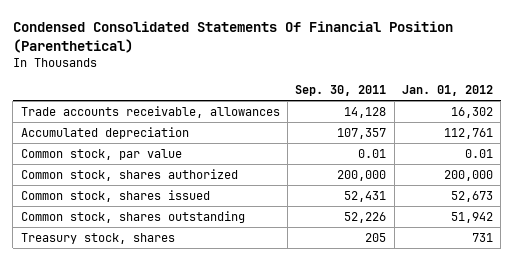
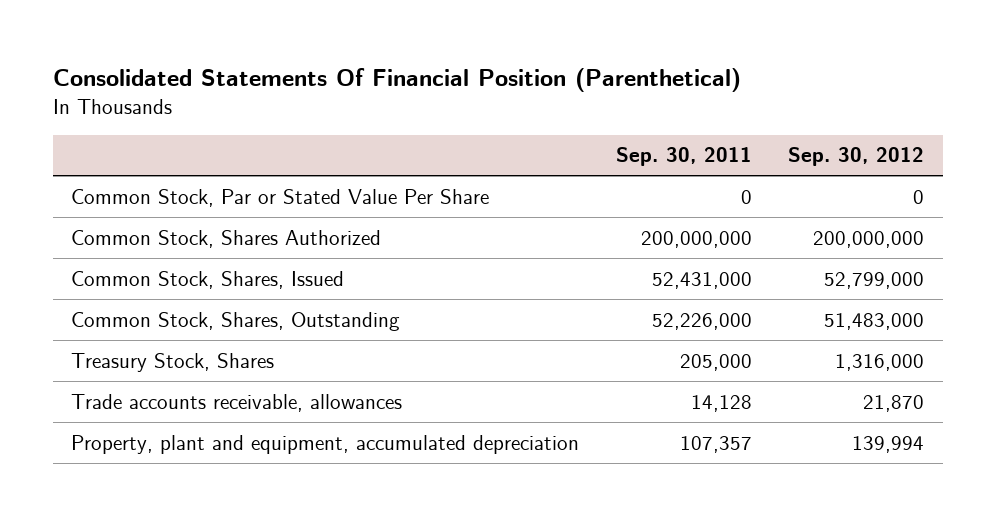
- Condensed Consolidated Statements Of Financial Position (Parenthetical)
+ Consolidated Statements Of Financial Position (Parenthetical)
- | Sep. 30, 2011 | Jan. 01, 2012
+ | Sep. 30, 2011 | Sep. 30, 2012
+ Common Stock, Par or Stated Value Per Share | 0 | 0
+ Common Stock, Shares Authorized | 200,000,000 | 200,000,000
+ Common Stock, Shares, Issued | 52,431,000 | 52,799,000
+ Common Stock, Shares, Outstanding | 52,226,000 | 51,483,000
+ Treasury Stock, Shares | 205,000 | 1,316,000
- Accumulated depreciation | 107,357 | 112,761
- Common stock, par value | 0.01 | 0.01
- Common stock, shares authorized | 200,000 | 200,000
- Common stock, shares issued | 52,431 | 52,673
- Common stock, shares outstanding | 52,226 | 51,942
- Treasury stock, shares | 205 | 731
+ Property, plant and equipment, accumulated depreciation | 107,357 | 139,994

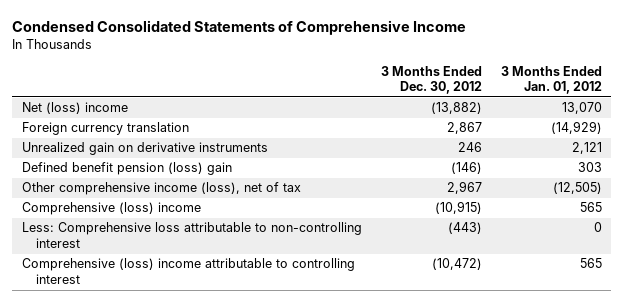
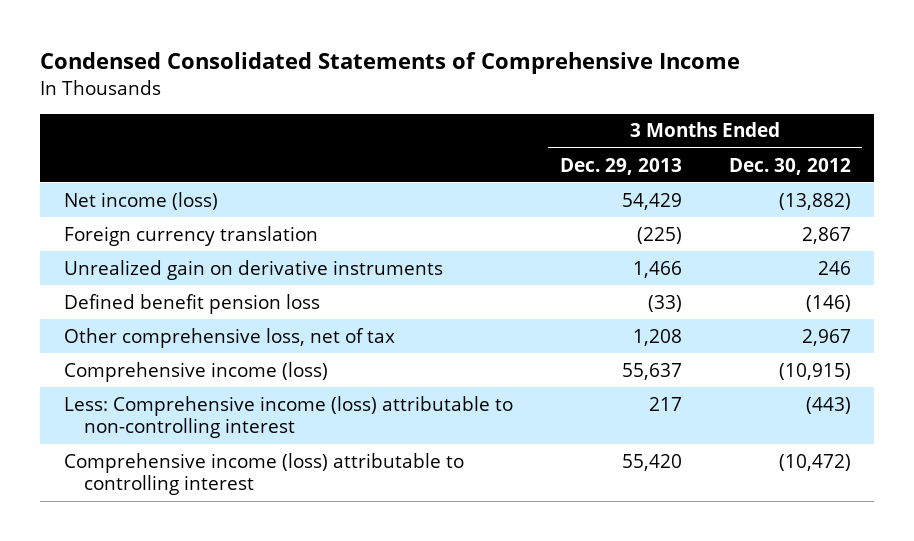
- | 3 Months Ended Dec. 30, 2012 | 3 Months Ended Jan. 01, 2012
+ | 3 Months Ended Dec. 29, 2013 | 3 Months Ended Dec. 30, 2012
- Net (loss) income | (13,882) | 13,070
+ Net income (loss) | 54,429 | (13,882)
- Defined benefit pension (loss) gain | (146) | 303
- Other comprehensive income (loss), net of tax | 2,967 | (12,505)
- Comprehensive (loss) income | (10,915) | 565
- Less: Comprehensive loss attributable to non-controlling interest | (443) | 0
- Comprehensive (loss) income attributable to controlling interest | (10,472) | 565
+ Defined benefit pension loss | (33) | (146)
+ Other comprehensive loss, net of tax | 1,208 | 2,967
+ Comprehensive income (loss) | 55,637 | (10,915)
+ Less: Comprehensive income (loss) attributable to non-controlling interest | 217 | (443)
+ Comprehensive income (loss) attributable to controlling interest | 55,420 | (10,472)

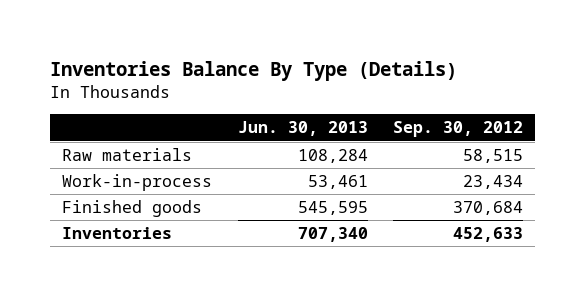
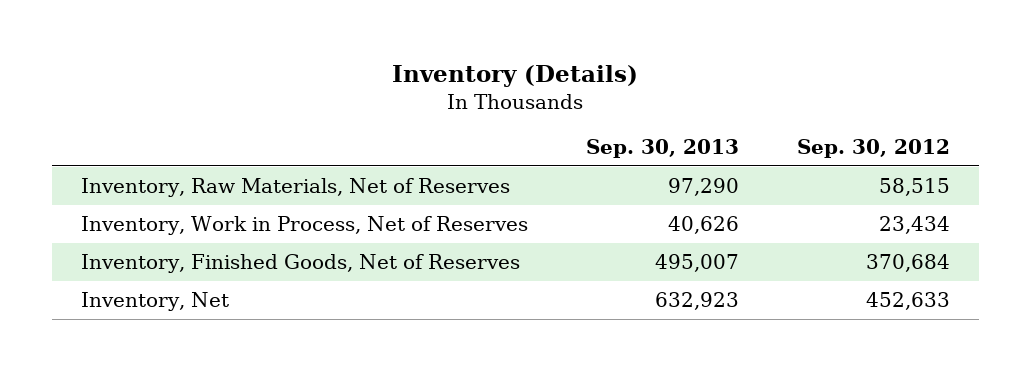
- Inventories Balance By Type (Details)
+ Inventory (Details)
- | Jun. 30, 2013 | Sep. 30, 2012
+ | Sep. 30, 2013 | Sep. 30, 2012
- Raw materials | 108,284 | 58,515
- Work-in-process | 53,461 | 23,434
- Finished goods | 545,595 | 370,684
- Inventories | 707,340 | 452,633
+ Inventory, Raw Materials, Net of Reserves | 97,290 | 58,515
+ Inventory, Work in Process, Net of Reserves | 40,626 | 23,434
+ Inventory, Finished Goods, Net of Reserves | 495,007 | 370,684
+ Inventory, Net | 632,923 | 452,633

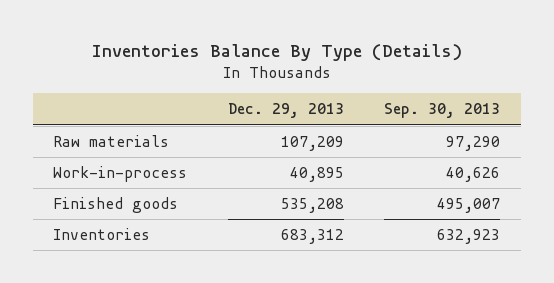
- Inventory (Details)
+ Inventories Balance By Type (Details)
- | Sep. 30, 2013 | Sep. 30, 2012
+ | Dec. 29, 2013 | Sep. 30, 2013
- Inventory, Raw Materials, Net of Reserves | 97,290 | 58,515
- Inventory, Work in Process, Net of Reserves | 40,626 | 23,434
- Inventory, Finished Goods, Net of Reserves | 495,007 | 370,684
- Inventory, Net | 632,923 | 452,633
+ Raw materials | 107,209 | 97,290
+ Work-in-process | 40,895 | 40,626
+ Finished goods | 535,208 | 495,007
+ Inventories | 683,312 | 632,923

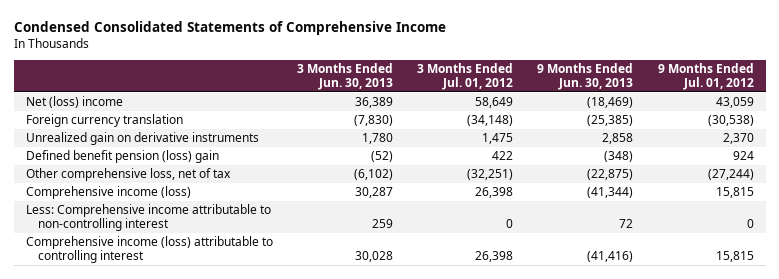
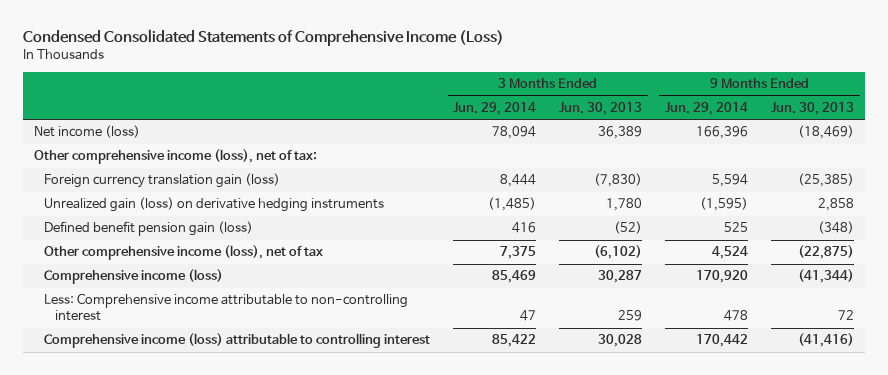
- Condensed Consolidated Statements of Comprehensive Income
+ Condensed Consolidated Statements of Comprehensive Income (Loss)
- | 3 Months Ended Jun. 30, 2013 | 3 Months Ended Jul. 01, 2012 | 9 Months Ended Jun. 30, 2013 | 9 Months Ended Jul. 01, 2012
+ | 3 Months Ended Jun. 29, 2014 | 3 Months Ended Jun. 30, 2013 | 9 Months Ended Jun. 29, 2014 | 9 Months Ended Jun. 30, 2013
- Net (loss) income | 36,389 | 58,649 | (18,469) | 43,059
- Foreign currency translation | (7,830) | (34,148) | (25,385) | (30,538)
- Unrealized gain on derivative instruments | 1,780 | 1,475 | 2,858 | 2,370
- Defined benefit pension (loss) gain | (52) | 422 | (348) | 924
- Other comprehensive loss, net of tax | (6,102) | (32,251) | (22,875) | (27,244)
+ Net income (loss) | 78,094 | 36,389 | 166,396 | (18,469)
+ Other comprehensive income (loss), net of tax:
+ Foreign currency translation gain (loss) | 8,444 | (7,830) | 5,594 | (25,385)
+ Unrealized gain (loss) on derivative hedging instruments | (1,485) | 1,780 | (1,595) | 2,858
+ Defined benefit pension gain (loss) | 416 | (52) | 525 | (348)
+ Other comprehensive income (loss), net of tax | 7,375 | (6,102) | 4,524 | (22,875)

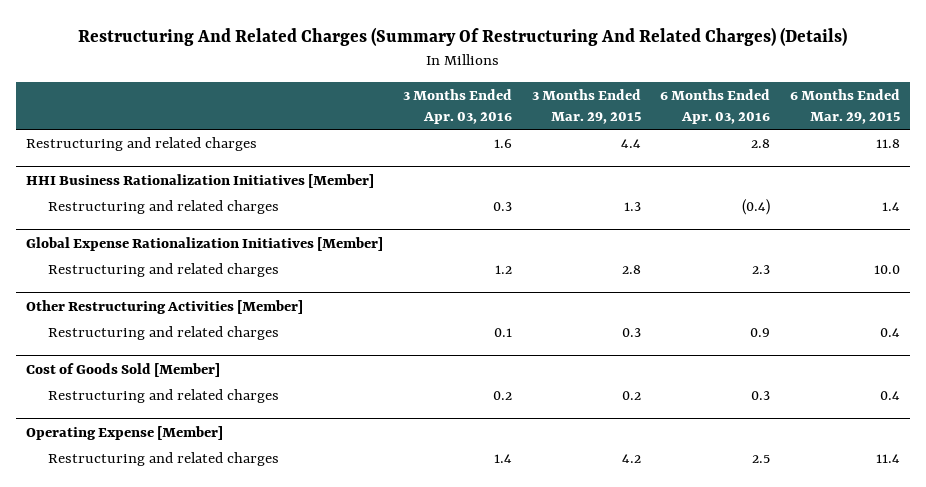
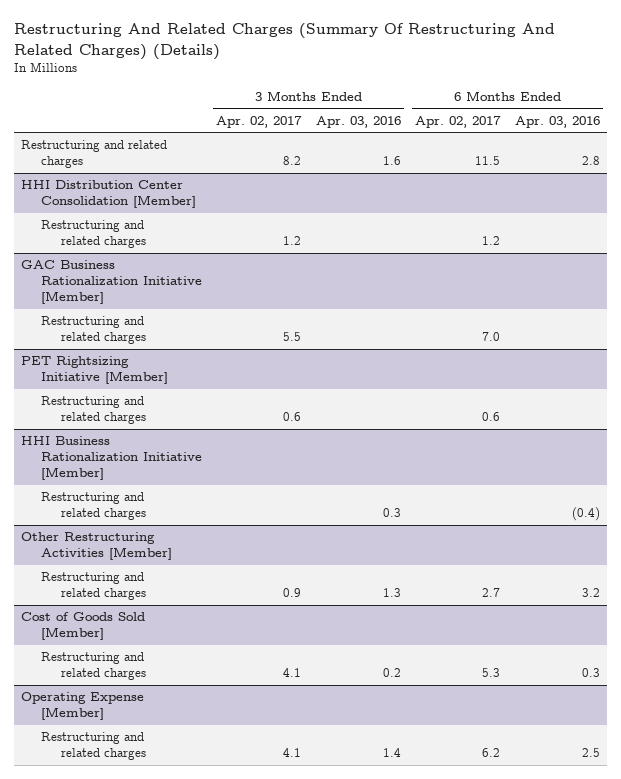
- | 3 Months Ended Apr. 03, 2016 | 3 Months Ended Mar. 29, 2015 | 6 Months Ended Apr. 03, 2016 | 6 Months Ended Mar. 29, 2015
+ | 3 Months Ended Apr. 02, 2017 | 3 Months Ended Apr. 03, 2016 | 6 Months Ended Apr. 02, 2017 | 6 Months Ended Apr. 03, 2016
- HHI Business Rationalization Initiatives [Member]
+ HHI Distribution Center Consolidation [Member]
+ Restructuring and related charges | 1.2 | | 1.2 |
+ GAC Business Rationalization Initiative [Member]
+ Restructuring and related charges | 5.5 | | 7.0 |
+ PET Rightsizing Initiative [Member]
+ Restructuring and related charges | 0.6 | | 0.6 |
+ HHI Business Rationalization Initiative [Member]
- Global Expense Rationalization Initiatives [Member]
- Restructuring and related charges | 1.2 | 2.8 | 2.3 | 10.0
@ Other Restructuring Activities [Member]
- Restructuring and related charges | 0.1 | 0.3 | 0.9 | 0.4
+ Restructuring and related charges | 0.9 | 1.3 | 2.7 | 3.2

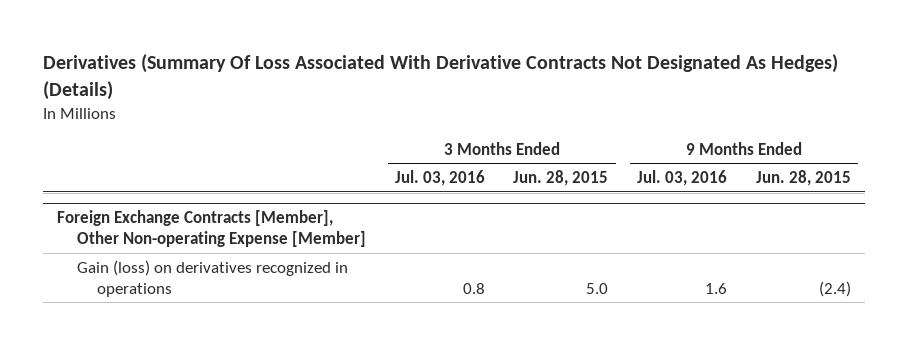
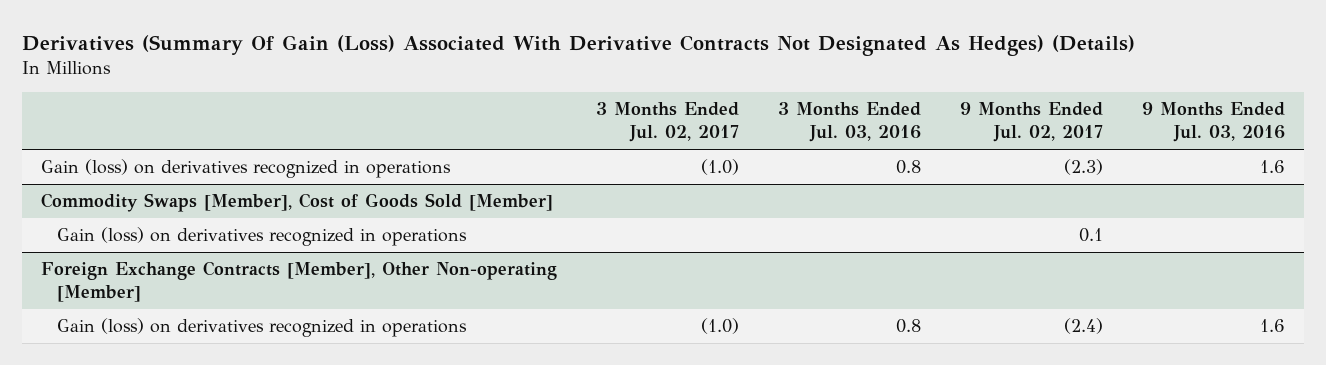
- Derivatives (Summary Of Loss Associated With Derivative Contracts Not Designated As Hedges) (Details)
+ Derivatives (Summary Of Gain (Loss) Associated With Derivative Contracts Not Designated As Hedges) (Details)
- | 3 Months Ended Jul. 03, 2016 | 3 Months Ended Jun. 28, 2015 | 9 Months Ended Jul. 03, 2016 | 9 Months Ended Jun. 28, 2015
+ | 3 Months Ended Jul. 02, 2017 | 3 Months Ended Jul. 03, 2016 | 9 Months Ended Jul. 02, 2017 | 9 Months Ended Jul. 03, 2016
- Foreign Exchange Contracts [Member], Other Non-operating Expense [Member]
+ Commodity Swaps [Member], Cost of Goods Sold [Member]
+ Gain (loss) on derivatives recognized in operations | | | 0.1 |
+ Foreign Exchange Contracts [Member], Other Non-operating [Member]
+ Gain (loss) on derivatives recognized in operations | (1.0) | 0.8 | (2.4) | 1.6

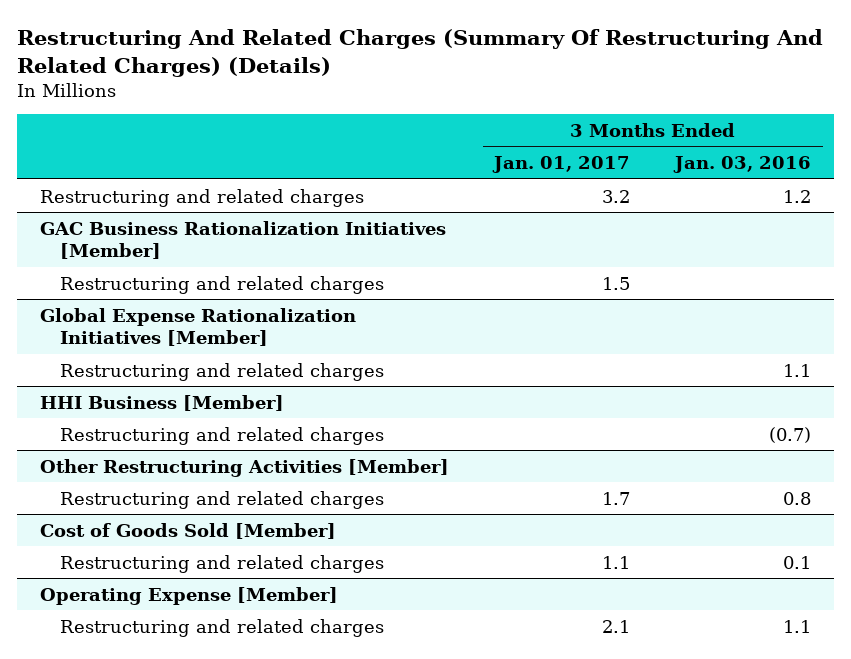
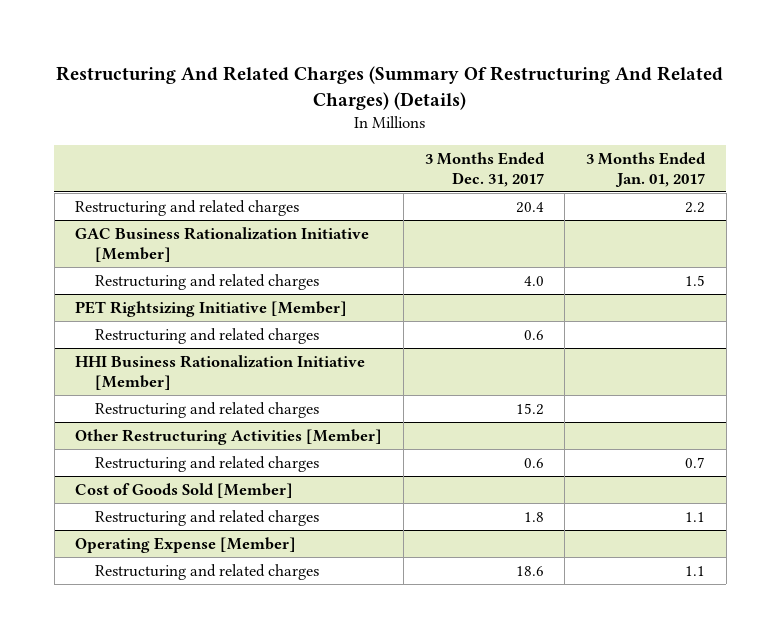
- | 3 Months Ended Jan. 01, 2017 | 3 Months Ended Jan. 03, 2016
+ | 3 Months Ended Dec. 31, 2017 | 3 Months Ended Jan. 01, 2017
- Restructuring and related charges | 3.2 | 1.2
- GAC Business Rationalization Initiatives [Member]
+ Restructuring and related charges | 20.4 | 2.2
+ GAC Business Rationalization Initiative [Member]
- Global Expense Rationalization Initiatives [Member]
+ PET Rightsizing Initiative [Member]
- HHI Business [Member]
+ HHI Business Rationalization Initiative [Member]
@ Other Restructuring Activities [Member]
- Restructuring and related charges | 1.7 | 0.8
+ Restructuring and related charges | 0.6 | 0.7
@ Operating Expense [Member]
- Restructuring and related charges | 2.1 | 1.1
+ Restructuring and related charges | 18.6 | 1.1

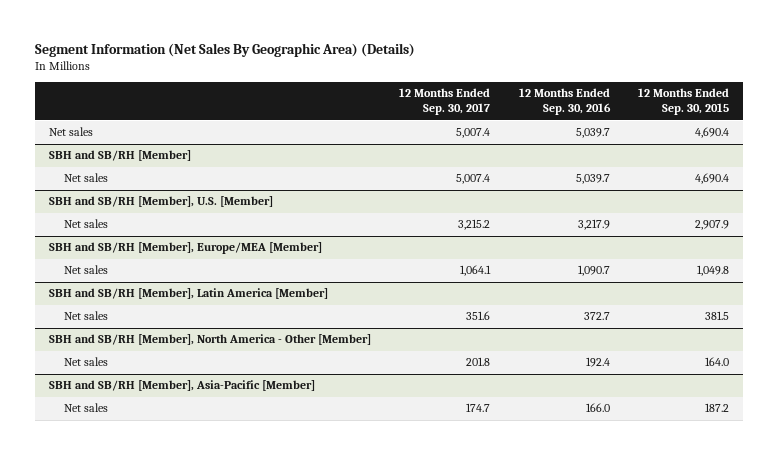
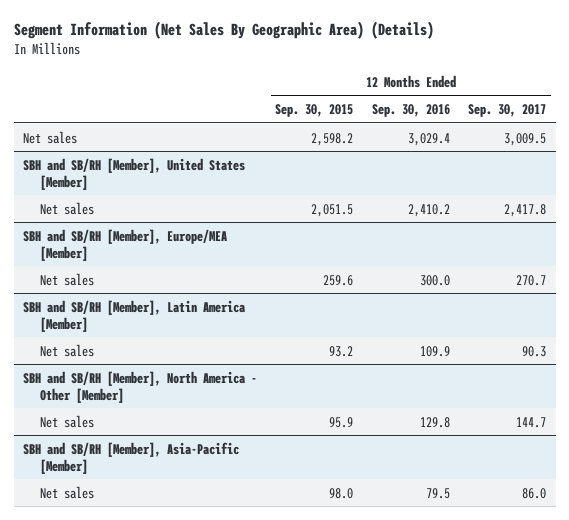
- | 12 Months Ended Sep. 30, 2017 | 12 Months Ended Sep. 30, 2016 | 12 Months Ended Sep. 30, 2015
+ | 12 Months Ended Sep. 30, 2015 | 12 Months Ended Sep. 30, 2016 | 12 Months Ended Sep. 30, 2017
- Net sales | 5,007.4 | 5,039.7 | 4,690.4
- SBH and SB/RH [Member]
- Net sales | 5,007.4 | 5,039.7 | 4,690.4
- SBH and SB/RH [Member], U.S. [Member]
- Net sales | 3,215.2 | 3,217.9 | 2,907.9
+ Net sales | 2,598.2 | 3,029.4 | 3,009.5
+ SBH and SB/RH [Member], United States [Member]
+ Net sales | 2,051.5 | 2,410.2 | 2,417.8
@ SBH and SB/RH [Member], Europe/MEA [Member]
- Net sales | 1,064.1 | 1,090.7 | 1,049.8
+ Net sales | 259.6 | 300.0 | 270.7
@ SBH and SB/RH [Member], Latin America [Member]
- Net sales | 351.6 | 372.7 | 381.5
+ Net sales | 93.2 | 109.9 | 90.3
@ SBH and SB/RH [Member], North America - Other [Member]
- Net sales | 201.8 | 192.4 | 164.0
+ Net sales | 95.9 | 129.8 | 144.7
@ SBH and SB/RH [Member], Asia-Pacific [Member]
- Net sales | 174.7 | 166.0 | 187.2
+ Net sales | 98.0 | 79.5 | 86.0

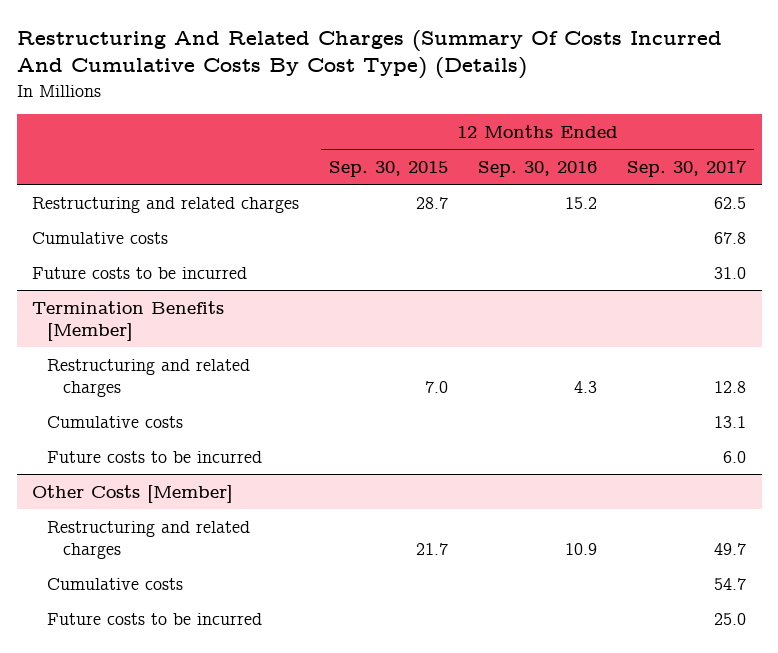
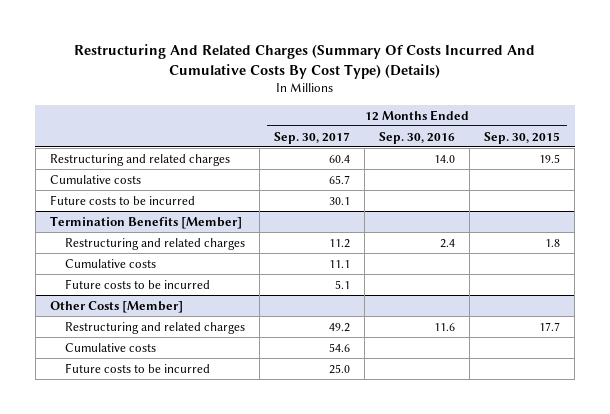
- | 12 Months Ended Sep. 30, 2015 | 12 Months Ended Sep. 30, 2016 | 12 Months Ended Sep. 30, 2017
+ | 12 Months Ended Sep. 30, 2017 | 12 Months Ended Sep. 30, 2016 | 12 Months Ended Sep. 30, 2015
- Restructuring and related charges | 28.7 | 15.2 | 62.5
- Cumulative costs | | | 67.8
- Future costs to be incurred | | | 31.0
+ Restructuring and related charges | 60.4 | 14.0 | 19.5
+ Cumulative costs | 65.7 | |
+ Future costs to be incurred | 30.1 | |
@ Termination Benefits [Member]
- Restructuring and related charges | 7.0 | 4.3 | 12.8
- Cumulative costs | | | 13.1
- Future costs to be incurred | | | 6.0
+ Restructuring and related charges | 11.2 | 2.4 | 1.8
+ Cumulative costs | 11.1 | |
+ Future costs to be incurred | 5.1 | |
@ Other Costs [Member]
- Restructuring and related charges | 21.7 | 10.9 | 49.7
- Cumulative costs | | | 54.7
+ Restructuring and related charges | 49.2 | 11.6 | 17.7
+ Cumulative costs | 54.6 | |

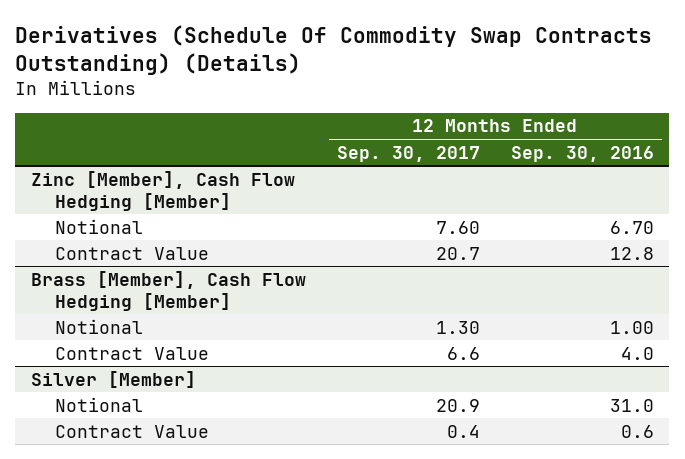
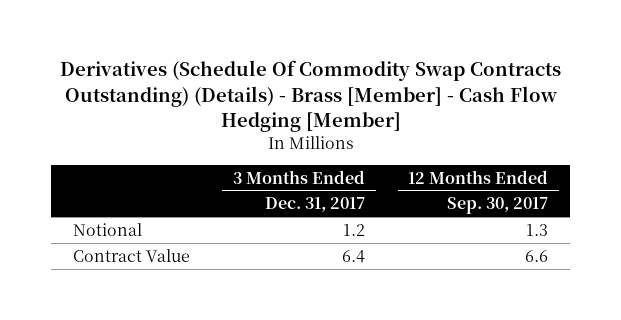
- Derivatives (Schedule Of Commodity Swap Contracts Outstanding) (Details)
+ Derivatives (Schedule Of Commodity Swap Contracts Outstanding) (Details) - Brass [Member] - Cash Flow Hedging [Member]
- | 12 Months Ended Sep. 30, 2017 | 12 Months Ended Sep. 30, 2016
+ | 3 Months Ended Dec. 31, 2017 | 12 Months Ended Sep. 30, 2017
- Zinc [Member], Cash Flow Hedging [Member]
- Notional | 7.60 | 6.70
- Contract Value | 20.7 | 12.8
- Brass [Member], Cash Flow Hedging [Member]
- Notional | 1.30 | 1.00
+ Notional | 1.2 | 1.3
- Silver [Member]
- Notional | 20.9 | 31.0
- Contract Value | 0.4 | 0.6

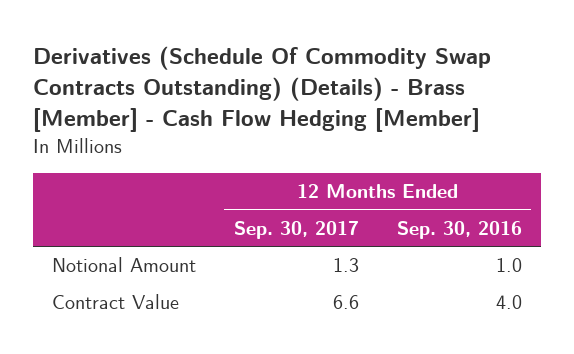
- | 3 Months Ended Dec. 31, 2017 | 12 Months Ended Sep. 30, 2017
+ | 12 Months Ended Sep. 30, 2017 | 12 Months Ended Sep. 30, 2016
- Notional | 1.2 | 1.3
+ Notional Amount | 1.3 | 1.0

